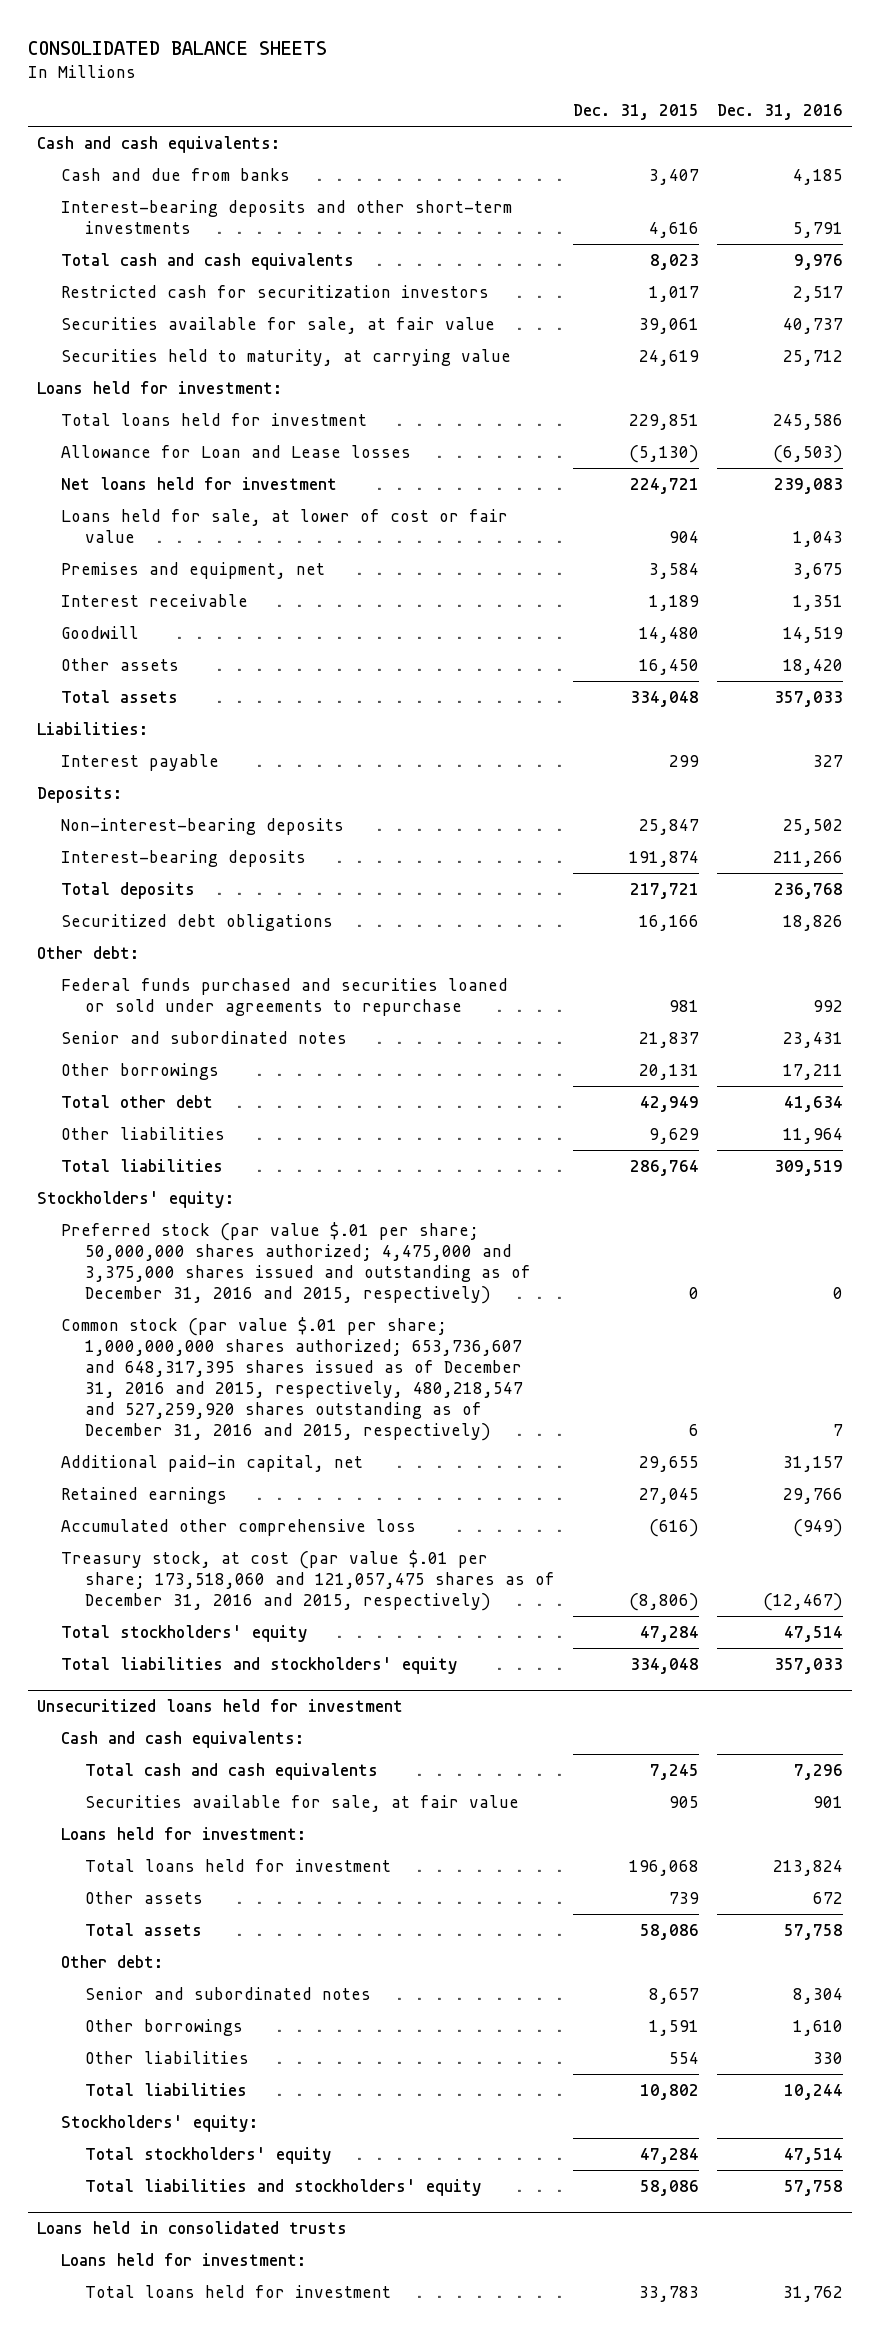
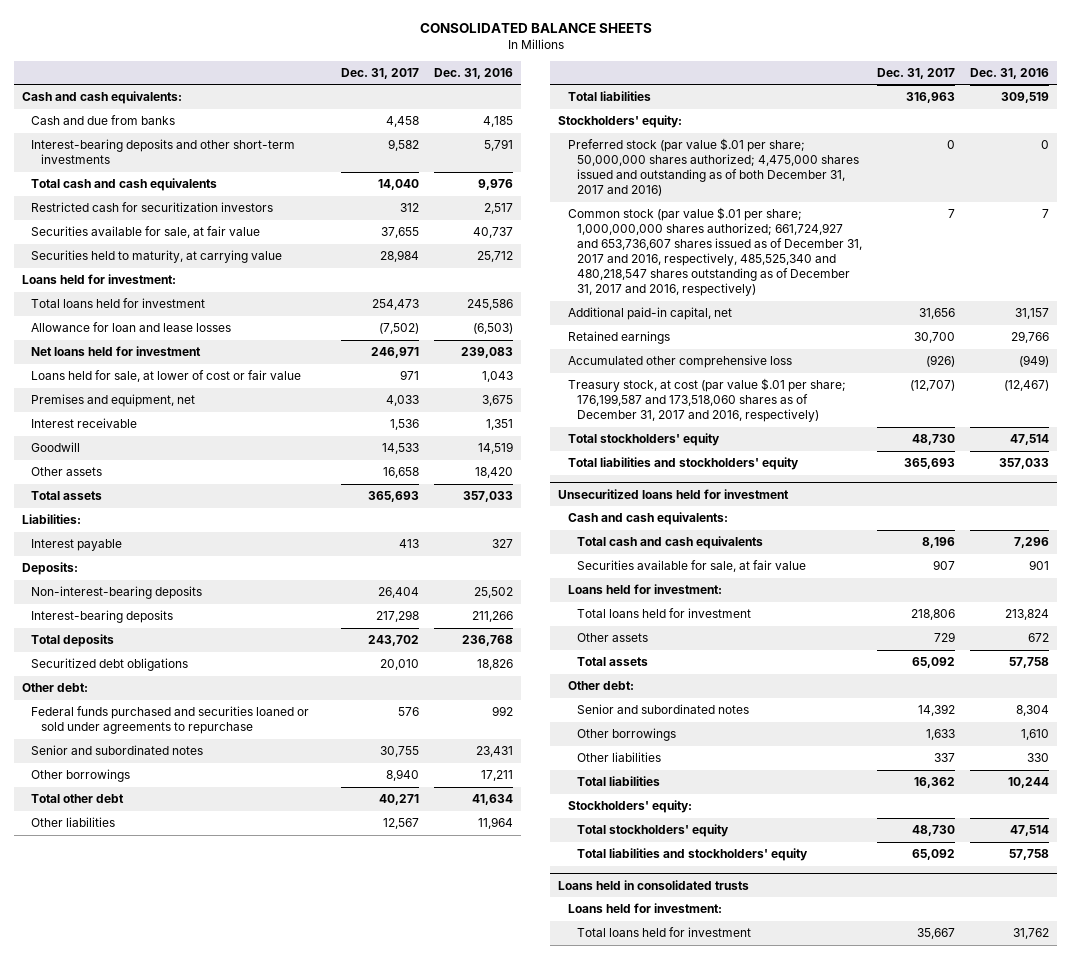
- | Dec. 31, 2015 | Dec. 31, 2016
+ | Dec. 31, 2017 | Dec. 31, 2016
- Allowance for Loan and Lease losses | (5,130) | (6,503)
+ Allowance for loan and lease losses | (7,502) | (6,503)
- Preferred stock (par value $.01 per share; 50,000,000 shares authorized; 4,475,000 and 3,375,000 shares issued and outstanding as of December 31, 2016 and 2015, respectively) | 0 | 0
- Common stock (par value $.01 per share; 1,000,000,000 shares authorized; 653,736,607 and 648,317,395 shares issued as of December 31, 2016 and 2015, respectively, 480,218,547 and 527,259,920 shares outstanding as of December 31, 2016 and 2015, respectively) | 6 | 7
+ Preferred stock (par value $.01 per share; 50,000,000 shares authorized; 4,475,000 shares issued and outstanding as of both December 31, 2017 and 2016) | 0 | 0
+ Common stock (par value $.01 per share; 1,000,000,000 shares authorized; 661,724,927 and 653,736,607 shares issued as of December 31, 2017 and 2016, respectively, 485,525,340 and 480,218,547 shares outstanding as of December 31, 2017 and 2016, respectively) | 7 | 7
- Treasury stock, at cost (par value $.01 per share; 173,518,060 and 121,057,475 shares as of December 31, 2016 and 2015, respectively) | (8,806) | (12,467)
+ Treasury stock, at cost (par value $.01 per share; 176,199,587 and 173,518,060 shares as of December 31, 2017 and 2016, respectively) | (12,707) | (12,467)

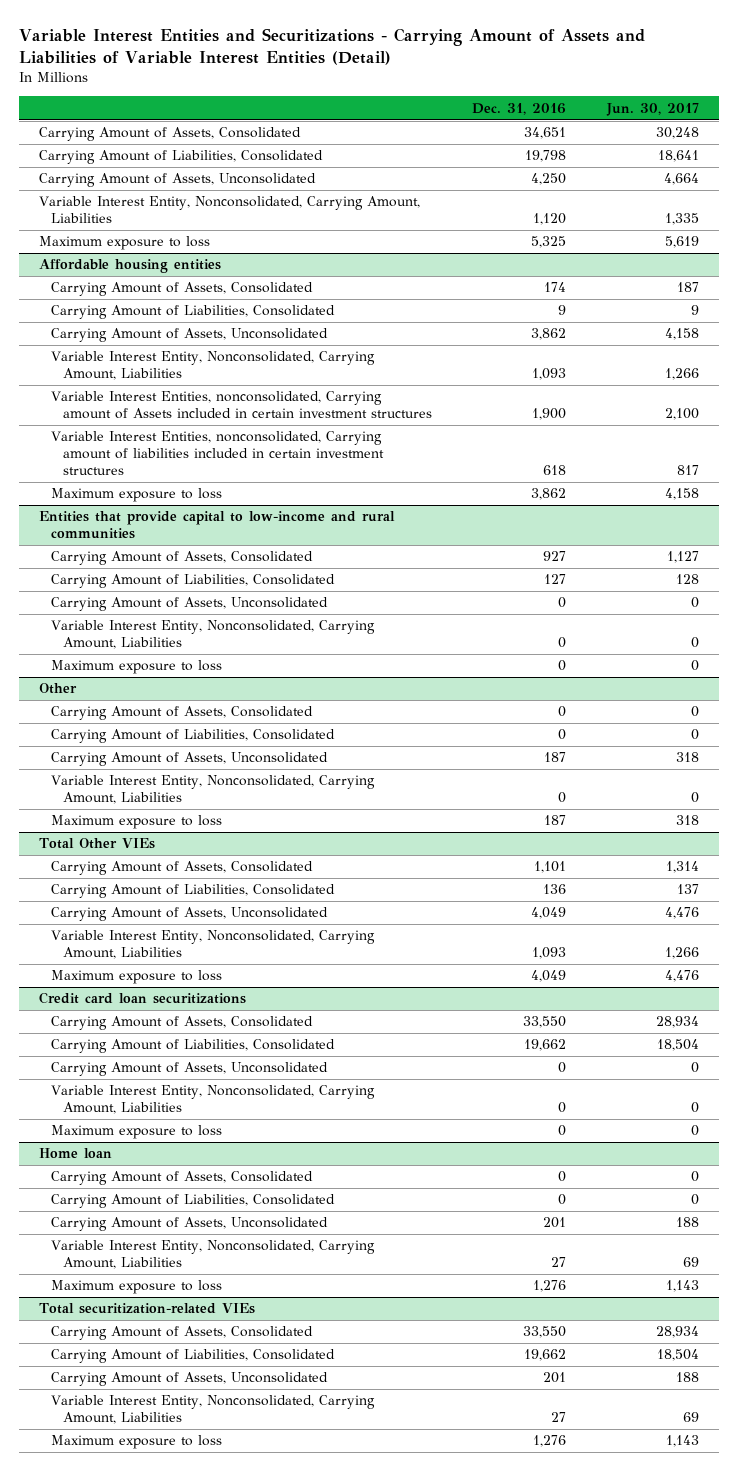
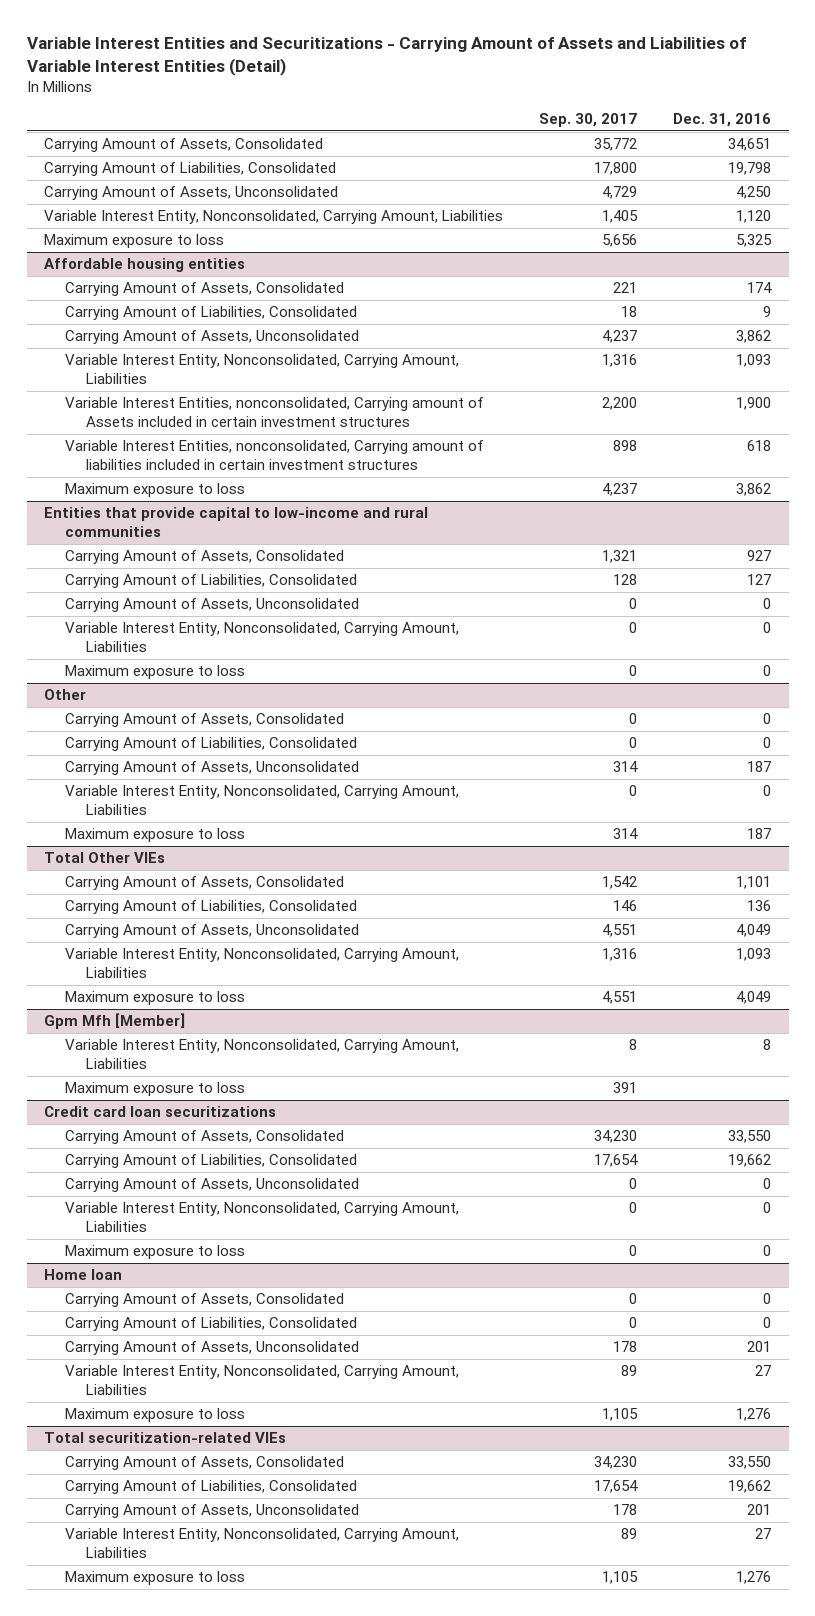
- | Dec. 31, 2016 | Jun. 30, 2017
+ | Sep. 30, 2017 | Dec. 31, 2016
+ Gpm Mfh [Member]
+ Variable Interest Entity, Nonconsolidated, Carrying Amount, Liabilities | 8 | 8
+ Maximum exposure to loss | 391 |

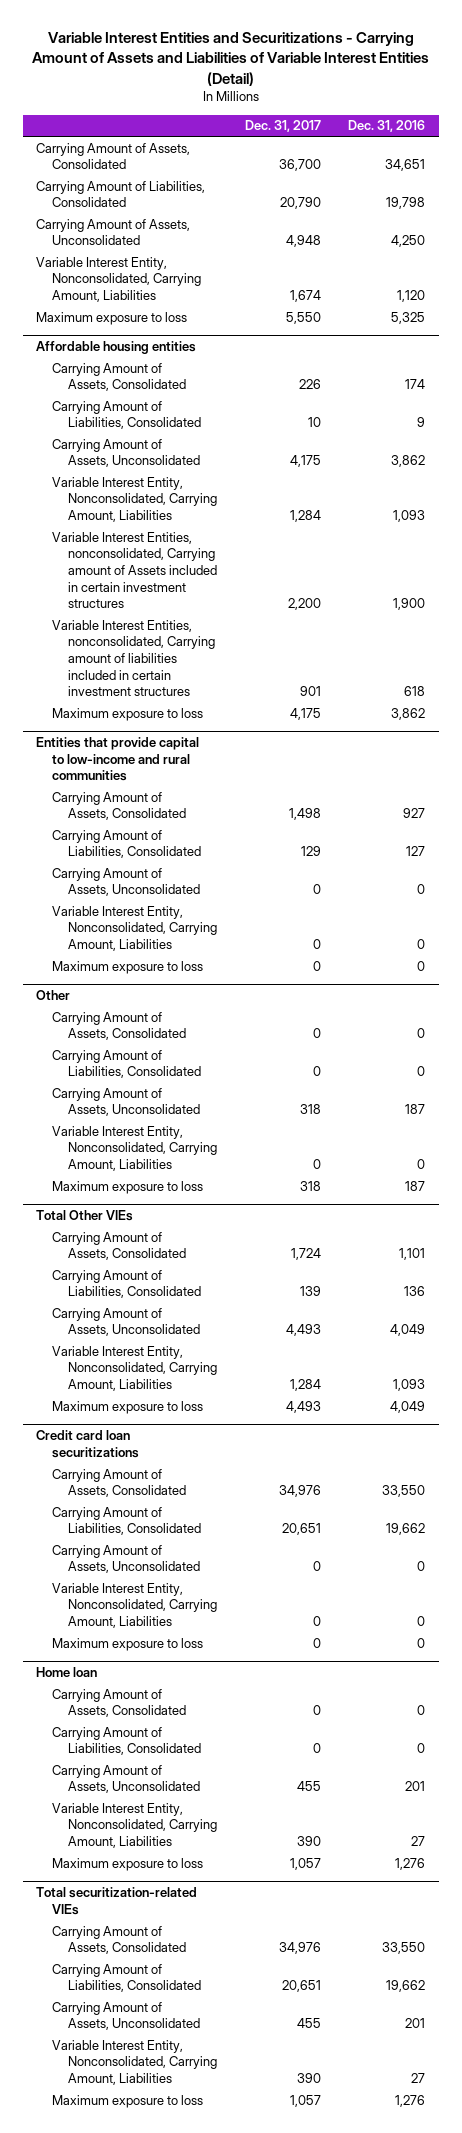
- | Sep. 30, 2017 | Dec. 31, 2016
+ | Dec. 31, 2017 | Dec. 31, 2016
- Gpm Mfh [Member]
- Variable Interest Entity, Nonconsolidated, Carrying Amount, Liabilities | 8 | 8
- Maximum exposure to loss | 391 |

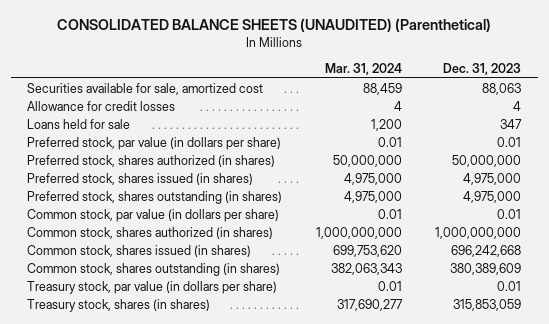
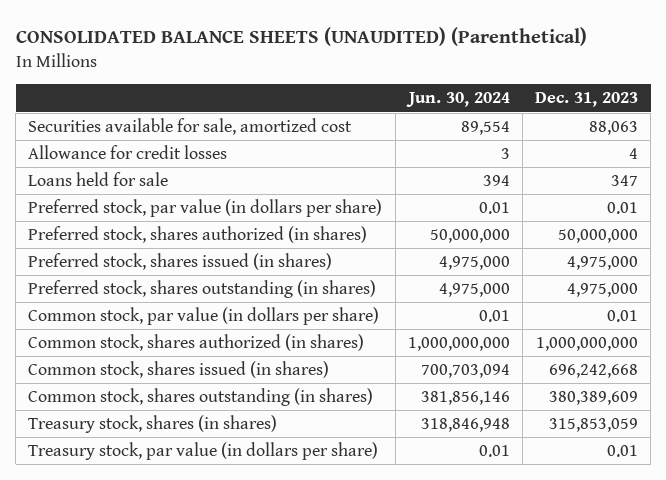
- | Mar. 31, 2024 | Dec. 31, 2023
+ | Jun. 30, 2024 | Dec. 31, 2023
moved down: Treasury stock, par value (in dollars per share) | 0.01 | 0.01

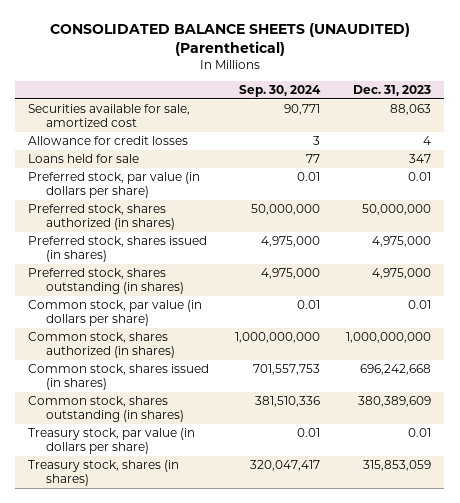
- | Jun. 30, 2024 | Dec. 31, 2023
+ | Sep. 30, 2024 | Dec. 31, 2023
moved down: Treasury stock, shares (in shares) | 320,047,417 | 315,853,059

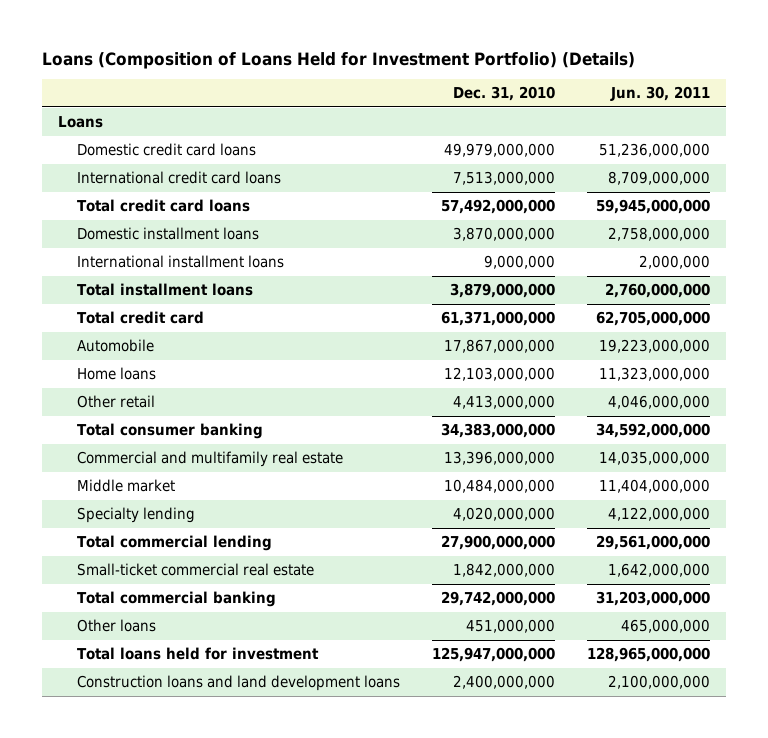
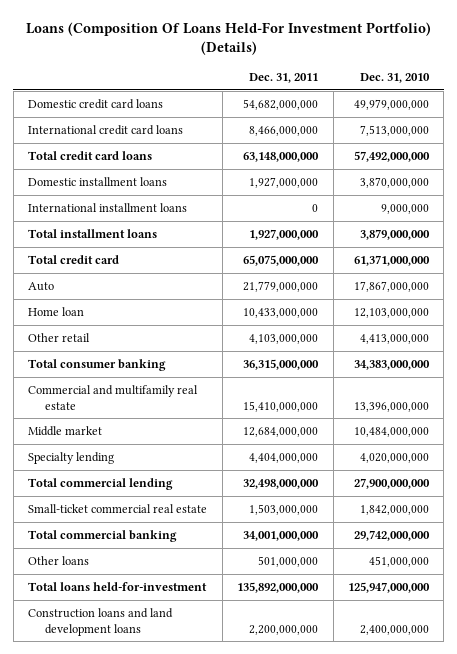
- Loans (Composition of Loans Held for Investment Portfolio) (Details)
+ Loans (Composition Of Loans Held-For Investment Portfolio) (Details)
- | Dec. 31, 2010 | Jun. 30, 2011
+ | Dec. 31, 2011 | Dec. 31, 2010
- Loans
- Automobile | 17,867,000,000 | 19,223,000,000
- Home loans | 12,103,000,000 | 11,323,000,000
+ Auto | 21,779,000,000 | 17,867,000,000
+ Home loan | 10,433,000,000 | 12,103,000,000
- Total loans held for investment | 125,947,000,000 | 128,965,000,000
+ Total loans held-for-investment | 135,892,000,000 | 125,947,000,000

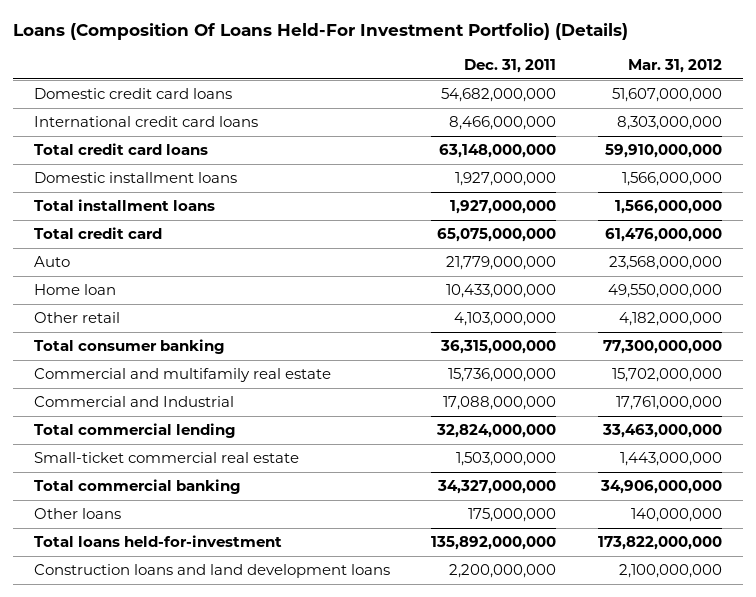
- | Dec. 31, 2011 | Dec. 31, 2010
+ | Dec. 31, 2011 | Mar. 31, 2012
- International installment loans | 0 | 9,000,000
- Commercial and multifamily real estate | 15,410,000,000 | 13,396,000,000
- Middle market | 12,684,000,000 | 10,484,000,000
- Specialty lending | 4,404,000,000 | 4,020,000,000
- Total commercial lending | 32,498,000,000 | 27,900,000,000
+ Commercial and multifamily real estate | 15,736,000,000 | 15,702,000,000
+ Commercial and Industrial | 17,088,000,000 | 17,761,000,000
+ Total commercial lending | 32,824,000,000 | 33,463,000,000
- Total commercial banking | 34,001,000,000 | 29,742,000,000
- Other loans | 501,000,000 | 451,000,000
+ Total commercial banking | 34,327,000,000 | 34,906,000,000
+ Other loans | 175,000,000 | 140,000,000

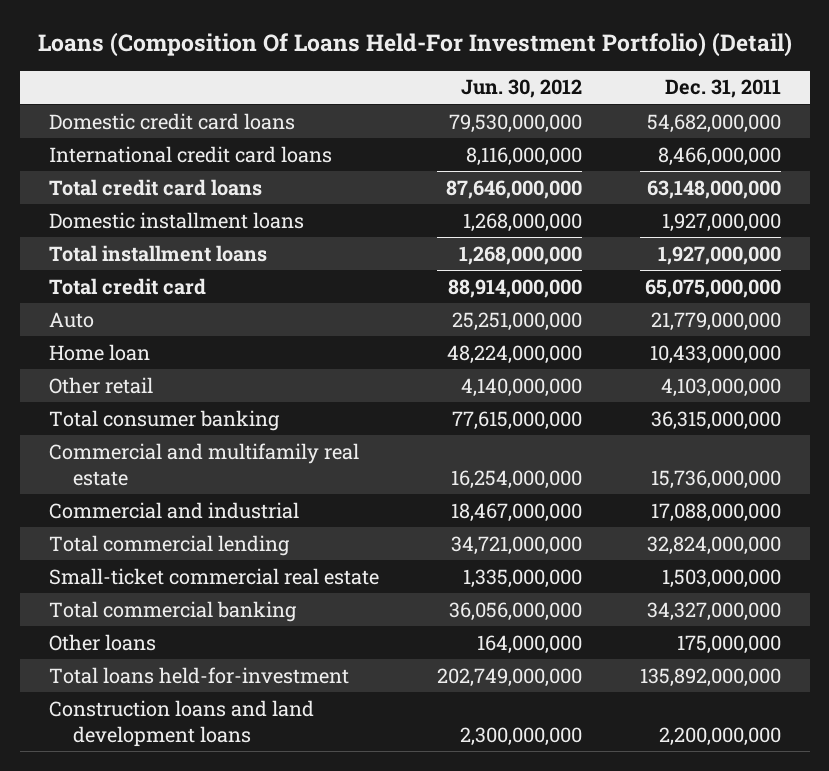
- Loans (Composition Of Loans Held-For Investment Portfolio) (Details)
+ Loans (Composition Of Loans Held-For Investment Portfolio) (Detail)
- | Dec. 31, 2011 | Mar. 31, 2012
+ | Jun. 30, 2012 | Dec. 31, 2011
- Commercial and Industrial | 17,088,000,000 | 17,761,000,000
+ Commercial and industrial | 18,467,000,000 | 17,088,000,000

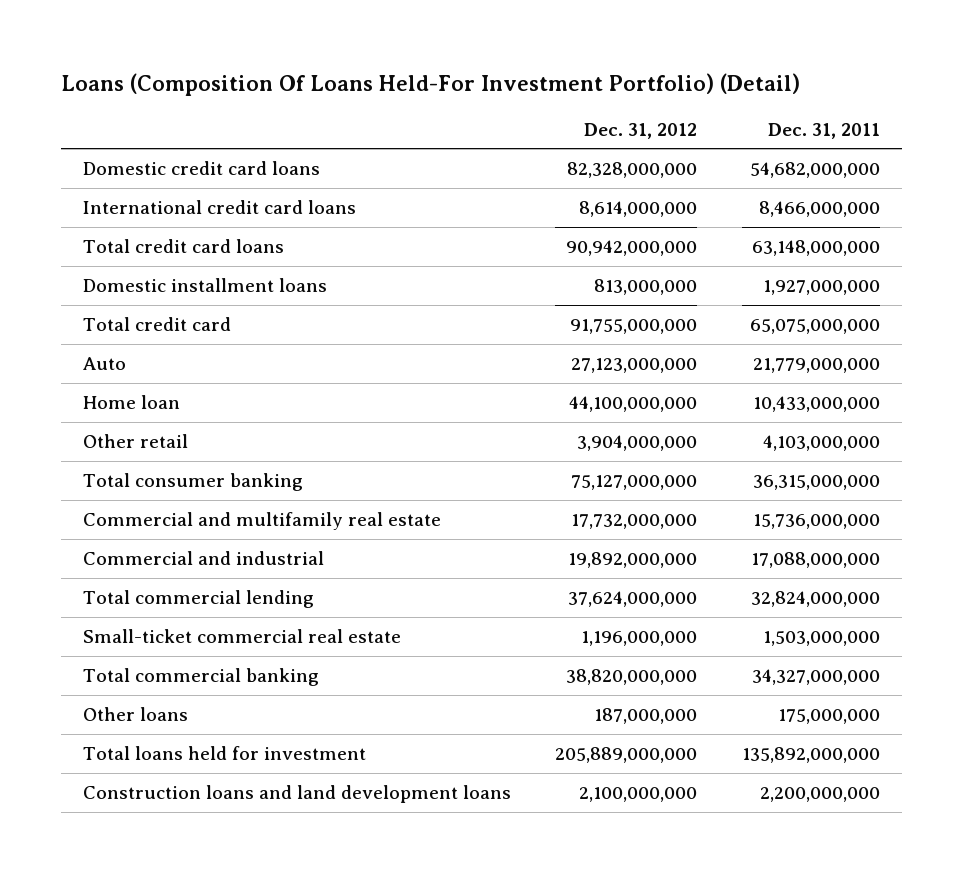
- | Jun. 30, 2012 | Dec. 31, 2011
+ | Dec. 31, 2012 | Dec. 31, 2011
- Total installment loans | 1,268,000,000 | 1,927,000,000
- Total loans held-for-investment | 202,749,000,000 | 135,892,000,000
+ Total loans held for investment | 205,889,000,000 | 135,892,000,000

